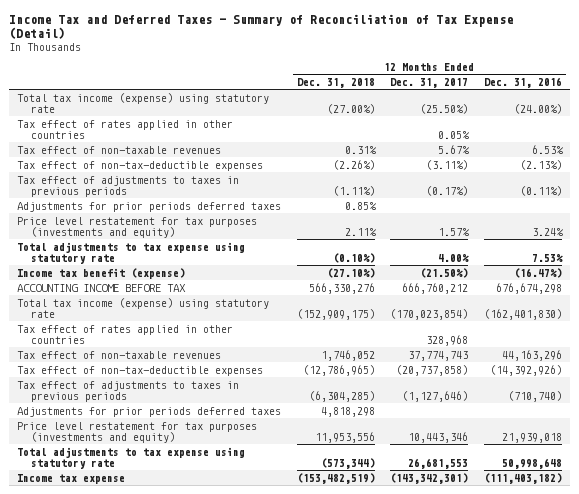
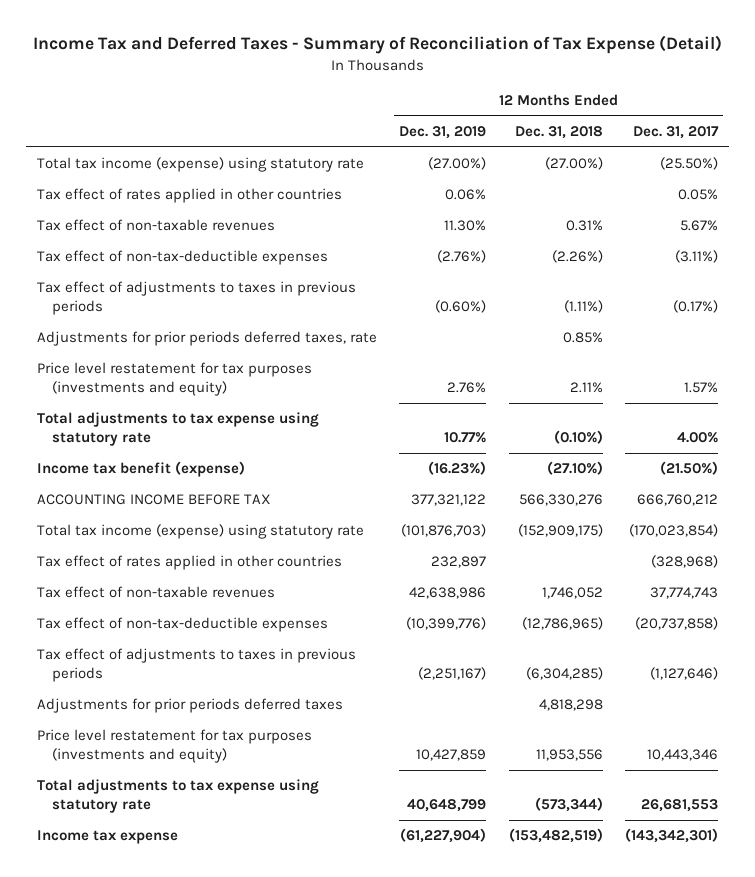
- | 12 Months Ended Dec. 31, 2018 | 12 Months Ended Dec. 31, 2017 | 12 Months Ended Dec. 31, 2016
+ | 12 Months Ended Dec. 31, 2019 | 12 Months Ended Dec. 31, 2018 | 12 Months Ended Dec. 31, 2017
- Adjustments for prior periods deferred taxes | 0.85% | |
+ Adjustments for prior periods deferred taxes, rate | | 0.85% |
- Tax effect of rates applied in other countries | | 328,968 |
+ Tax effect of rates applied in other countries | 232,897 | | (328,968)

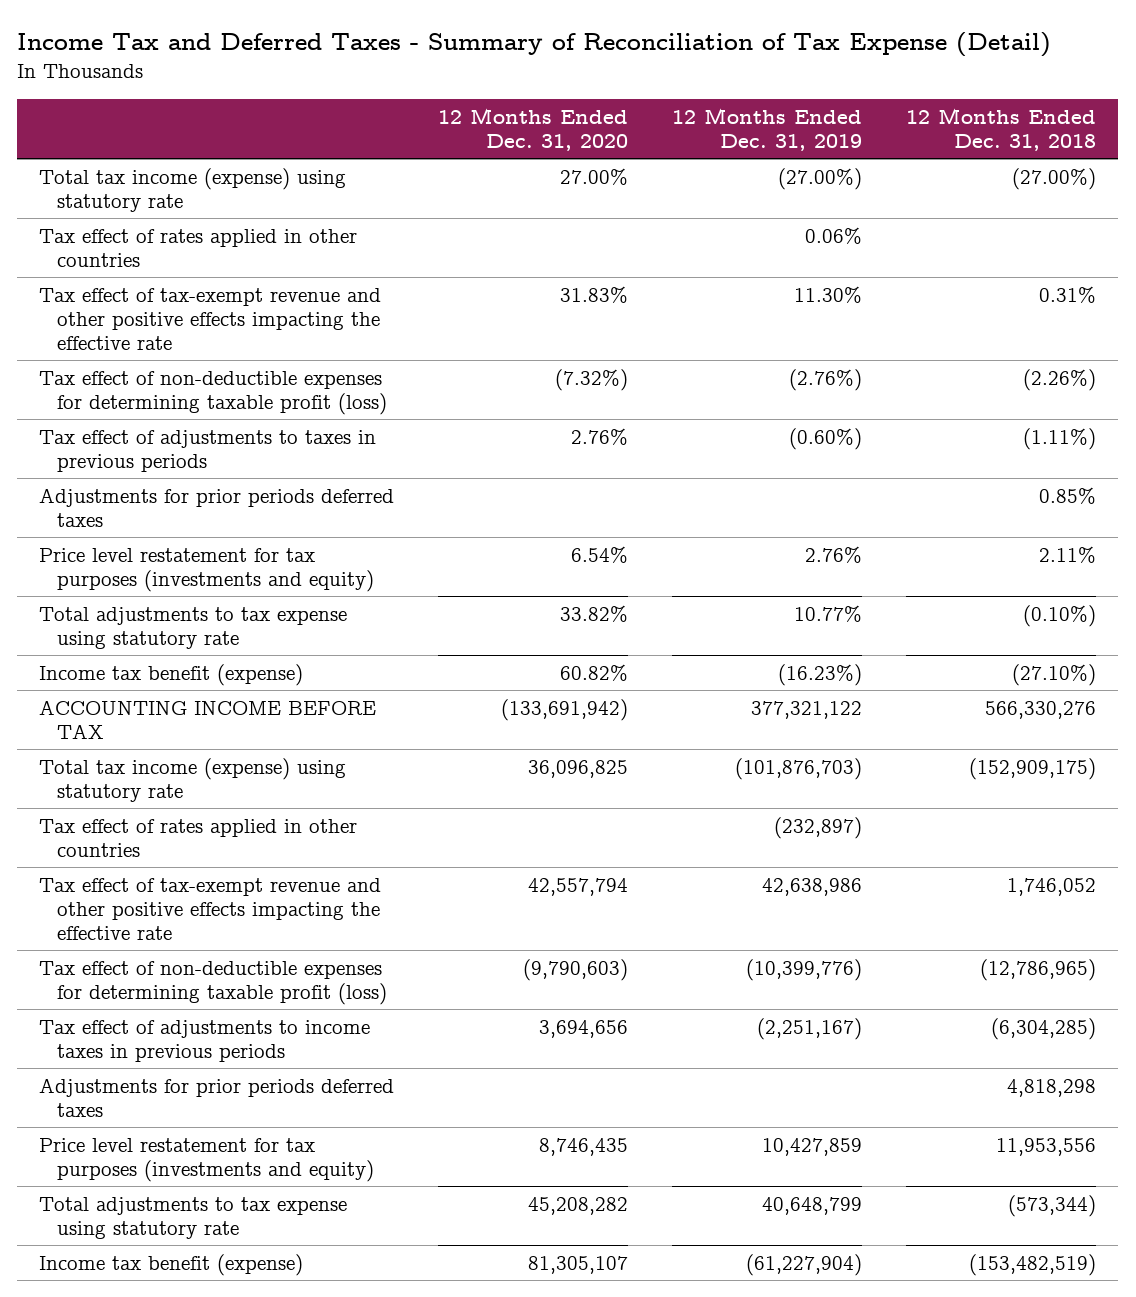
- | 12 Months Ended Dec. 31, 2019 | 12 Months Ended Dec. 31, 2018 | 12 Months Ended Dec. 31, 2017
+ | 12 Months Ended Dec. 31, 2020 | 12 Months Ended Dec. 31, 2019 | 12 Months Ended Dec. 31, 2018
- Tax effect of non-taxable revenues | 11.30% | 0.31% | 5.67%
- Tax effect of non-tax-deductible expenses | (2.76%) | (2.26%) | (3.11%)
+ Tax effect of tax-exempt revenue and other positive effects impacting the effective rate | 31.83% | 11.30% | 0.31%
+ Tax effect of non-deductible expenses for determining taxable profit (loss) | (7.32%) | (2.76%) | (2.26%)
- Adjustments for prior periods deferred taxes, rate | | 0.85% |
+ Adjustments for prior periods deferred taxes | | | 0.85%
- Tax effect of rates applied in other countries | 232,897 | | (328,968)
- Tax effect of non-taxable revenues | 42,638,986 | 1,746,052 | 37,774,743
- Tax effect of non-tax-deductible expenses | (10,399,776) | (12,786,965) | (20,737,858)
- Tax effect of adjustments to taxes in previous periods | (2,251,167) | (6,304,285) | (1,127,646)
+ Tax effect of rates applied in other countries | | (232,897) |
+ Tax effect of tax-exempt revenue and other positive effects impacting the effective rate | 42,557,794 | 42,638,986 | 1,746,052
+ Tax effect of non-deductible expenses for determining taxable profit (loss) | (9,790,603) | (10,399,776) | (12,786,965)
+ Tax effect of adjustments to income taxes in previous periods | 3,694,656 | (2,251,167) | (6,304,285)
- Income tax expense | (61,227,904) | (153,482,519) | (143,342,301)
+ Income tax benefit (expense) | 81,305,107 | (61,227,904) | (153,482,519)

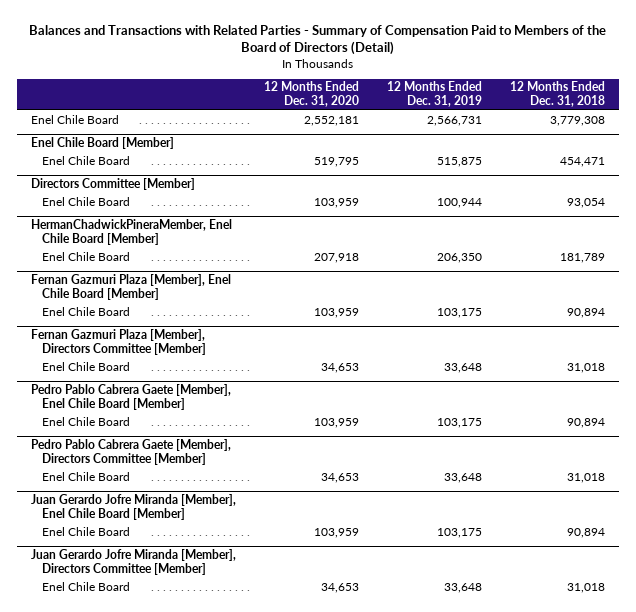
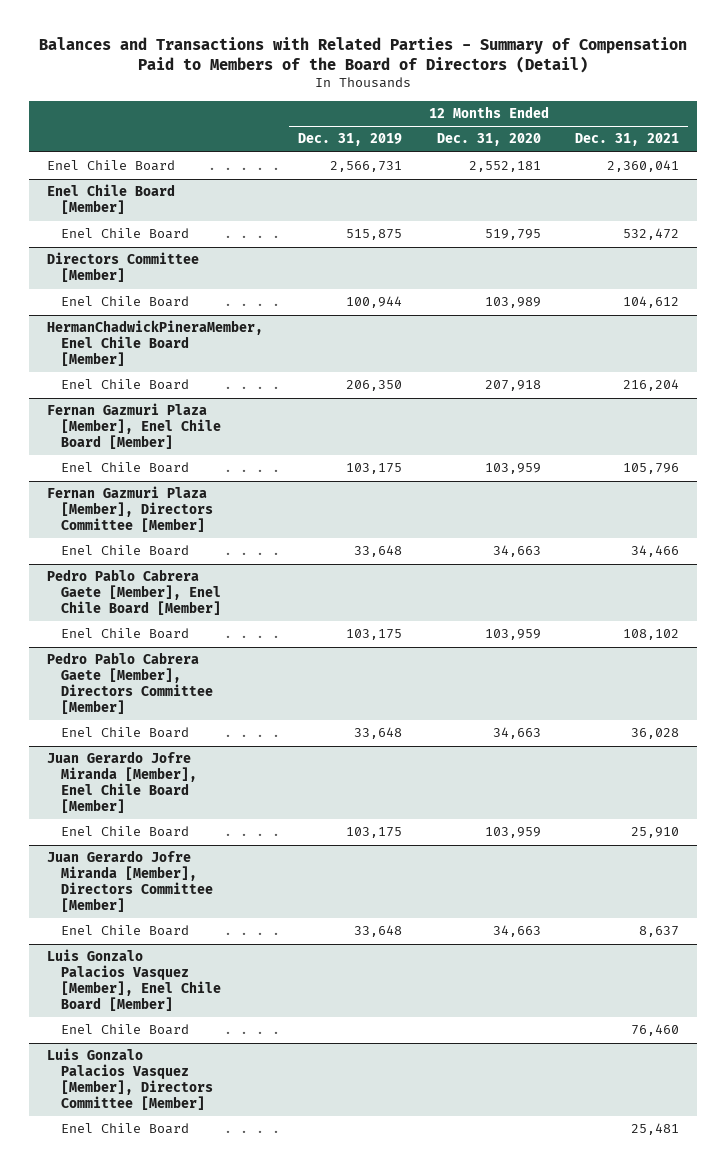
- | 12 Months Ended Dec. 31, 2020 | 12 Months Ended Dec. 31, 2019 | 12 Months Ended Dec. 31, 2018
+ | 12 Months Ended Dec. 31, 2019 | 12 Months Ended Dec. 31, 2020 | 12 Months Ended Dec. 31, 2021
@ Directors Committee [Member]
- Enel Chile Board | 103,959 | 100,944 | 93,054
+ Enel Chile Board | 100,944 | 103,989 | 104,612
@ Fernan Gazmuri Plaza [Member], Directors Committee [Member]
- Enel Chile Board | 34,653 | 33,648 | 31,018
+ Enel Chile Board | 33,648 | 34,663 | 34,466
@ Pedro Pablo Cabrera Gaete [Member], Directors Committee [Member]
- Enel Chile Board | 34,653 | 33,648 | 31,018
+ Enel Chile Board | 33,648 | 34,663 | 36,028
@ Juan Gerardo Jofre Miranda [Member], Directors Committee [Member]
- Enel Chile Board | 34,653 | 33,648 | 31,018
+ Enel Chile Board | 33,648 | 34,663 | 8,637
+ Luis Gonzalo Palacios Vasquez [Member], Enel Chile Board [Member]
+ Enel Chile Board | | | 76,460
+ Luis Gonzalo Palacios Vasquez [Member], Directors Committee [Member]
+ Enel Chile Board | | | 25,481

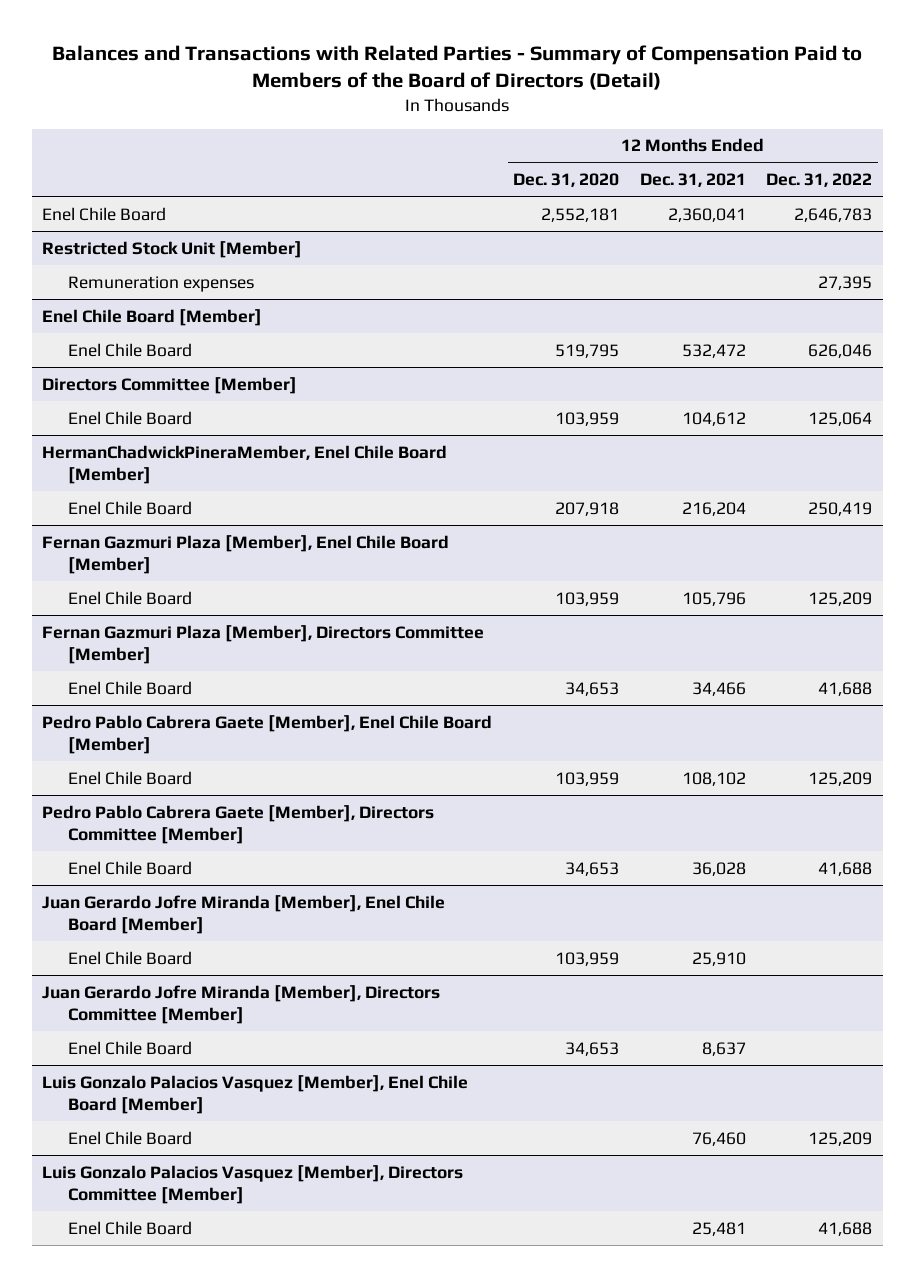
- | 12 Months Ended Dec. 31, 2019 | 12 Months Ended Dec. 31, 2020 | 12 Months Ended Dec. 31, 2021
+ | 12 Months Ended Dec. 31, 2020 | 12 Months Ended Dec. 31, 2021 | 12 Months Ended Dec. 31, 2022
+ Restricted Stock Unit [Member]
+ Remuneration expenses | | | 27,395
@ Directors Committee [Member]
- Enel Chile Board | 100,944 | 103,989 | 104,612
+ Enel Chile Board | 103,959 | 104,612 | 125,064
@ Fernan Gazmuri Plaza [Member], Directors Committee [Member]
- Enel Chile Board | 33,648 | 34,663 | 34,466
+ Enel Chile Board | 34,653 | 34,466 | 41,688
@ Pedro Pablo Cabrera Gaete [Member], Directors Committee [Member]
- Enel Chile Board | 33,648 | 34,663 | 36,028
+ Enel Chile Board | 34,653 | 36,028 | 41,688
@ Juan Gerardo Jofre Miranda [Member], Directors Committee [Member]
- Enel Chile Board | 33,648 | 34,663 | 8,637
+ Enel Chile Board | 34,653 | 8,637 |

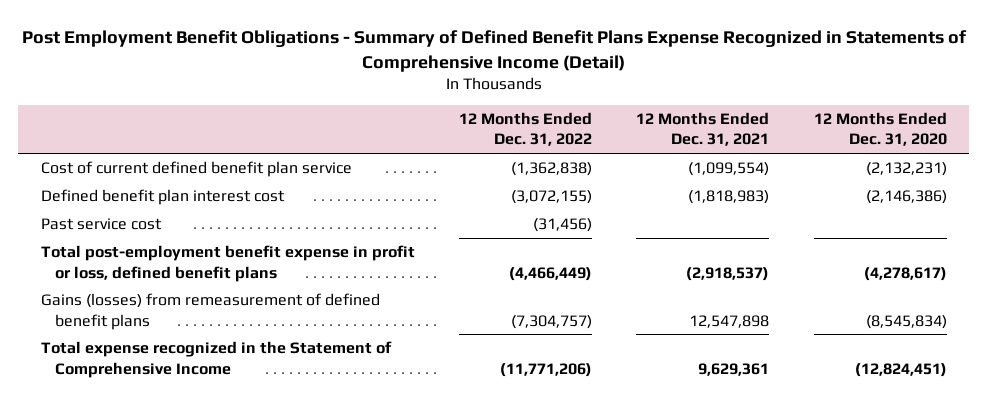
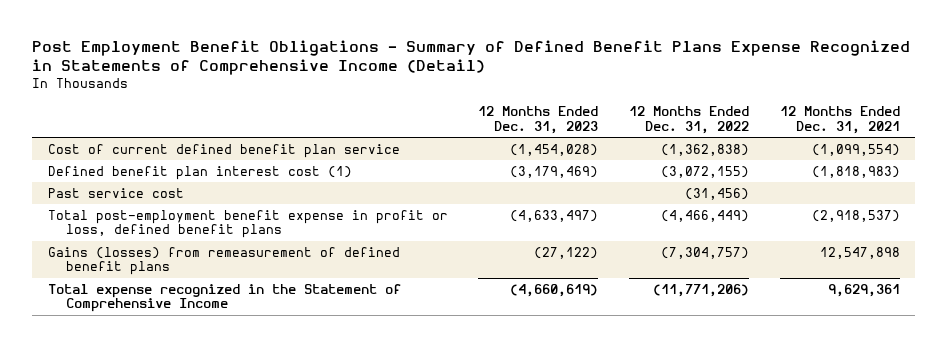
- | 12 Months Ended Dec. 31, 2022 | 12 Months Ended Dec. 31, 2021 | 12 Months Ended Dec. 31, 2020
+ | 12 Months Ended Dec. 31, 2023 | 12 Months Ended Dec. 31, 2022 | 12 Months Ended Dec. 31, 2021
- Defined benefit plan interest cost | (3,072,155) | (1,818,983) | (2,146,386)
+ Defined benefit plan interest cost (1) | (3,179,469) | (3,072,155) | (1,818,983)

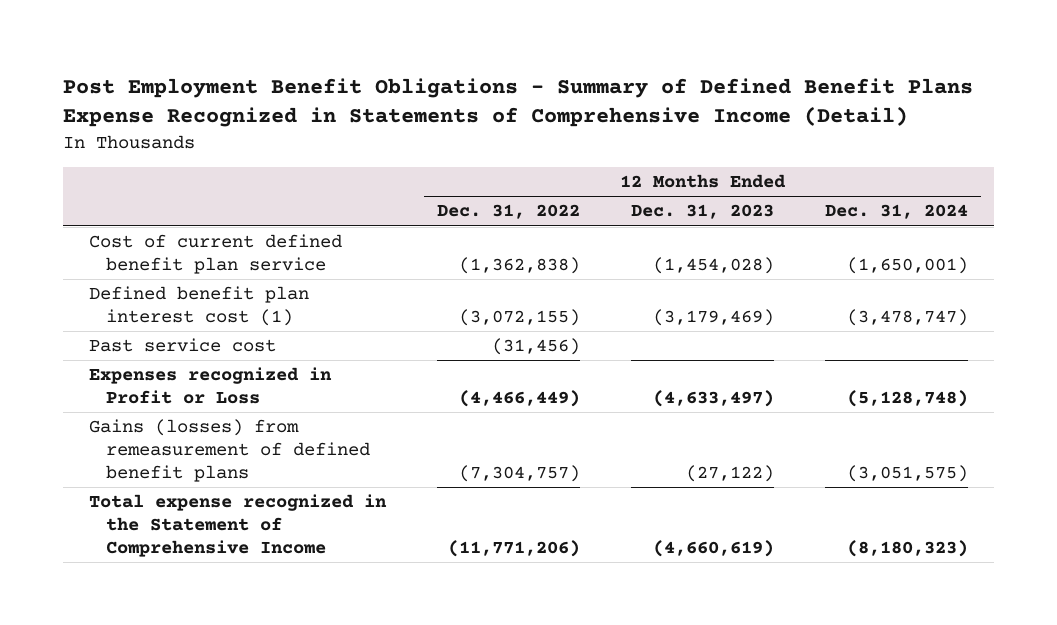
- | 12 Months Ended Dec. 31, 2023 | 12 Months Ended Dec. 31, 2022 | 12 Months Ended Dec. 31, 2021
+ | 12 Months Ended Dec. 31, 2022 | 12 Months Ended Dec. 31, 2023 | 12 Months Ended Dec. 31, 2024
- Total post-employment benefit expense in profit or loss, defined benefit plans | (4,633,497) | (4,466,449) | (2,918,537)
+ Expenses recognized in Profit or Loss | (4,466,449) | (4,633,497) | (5,128,748)

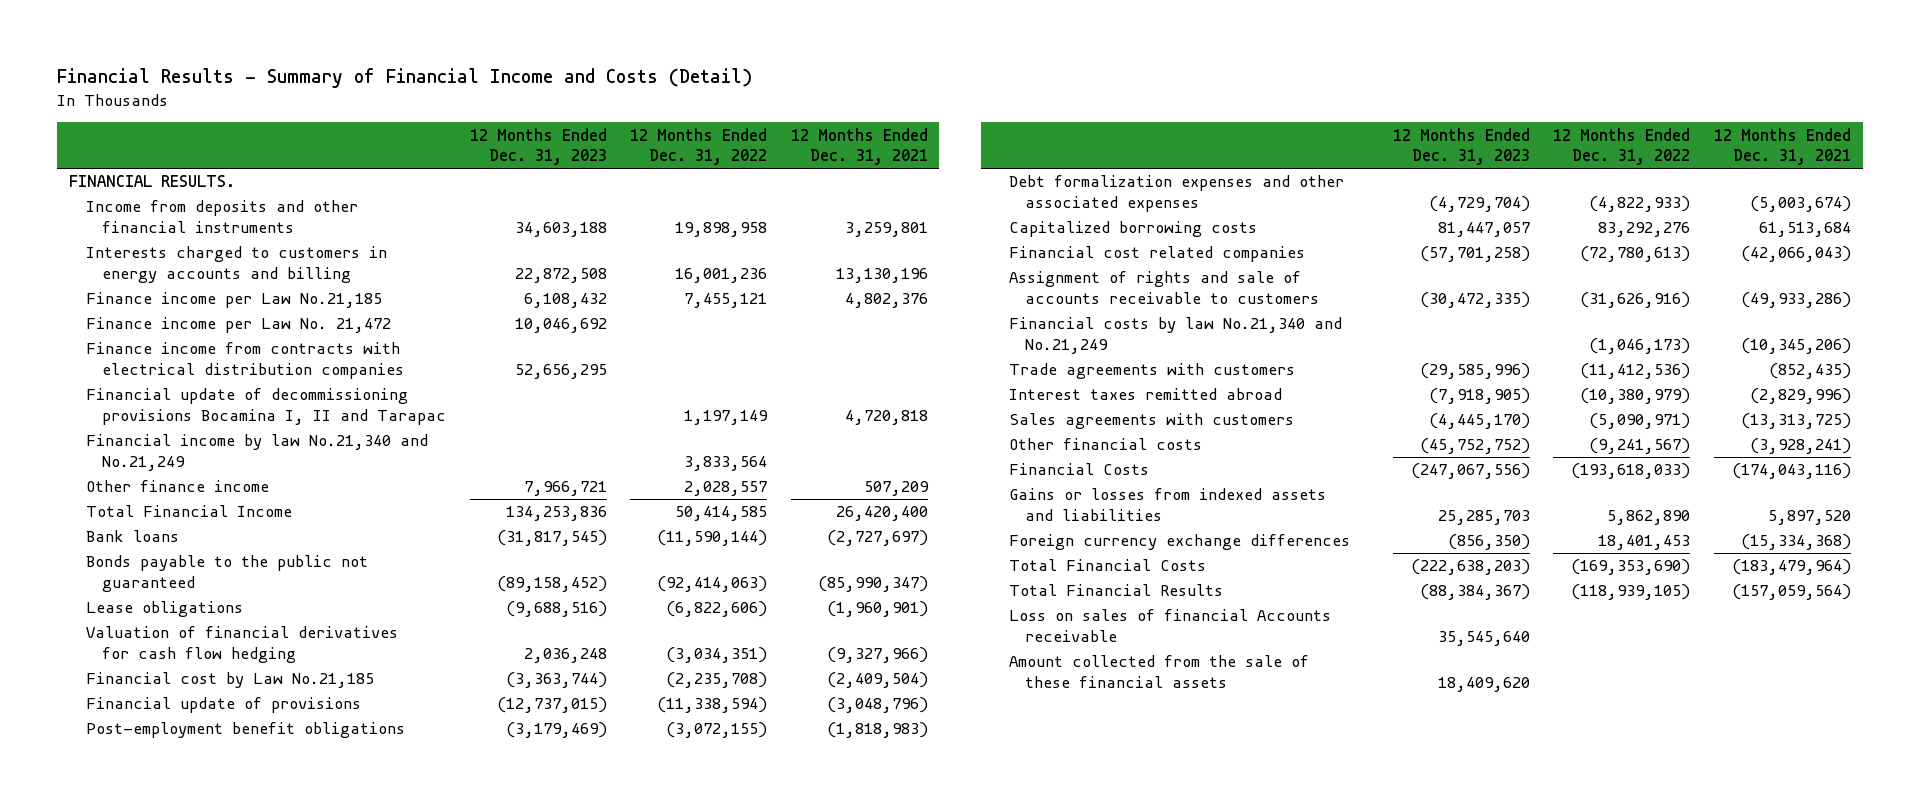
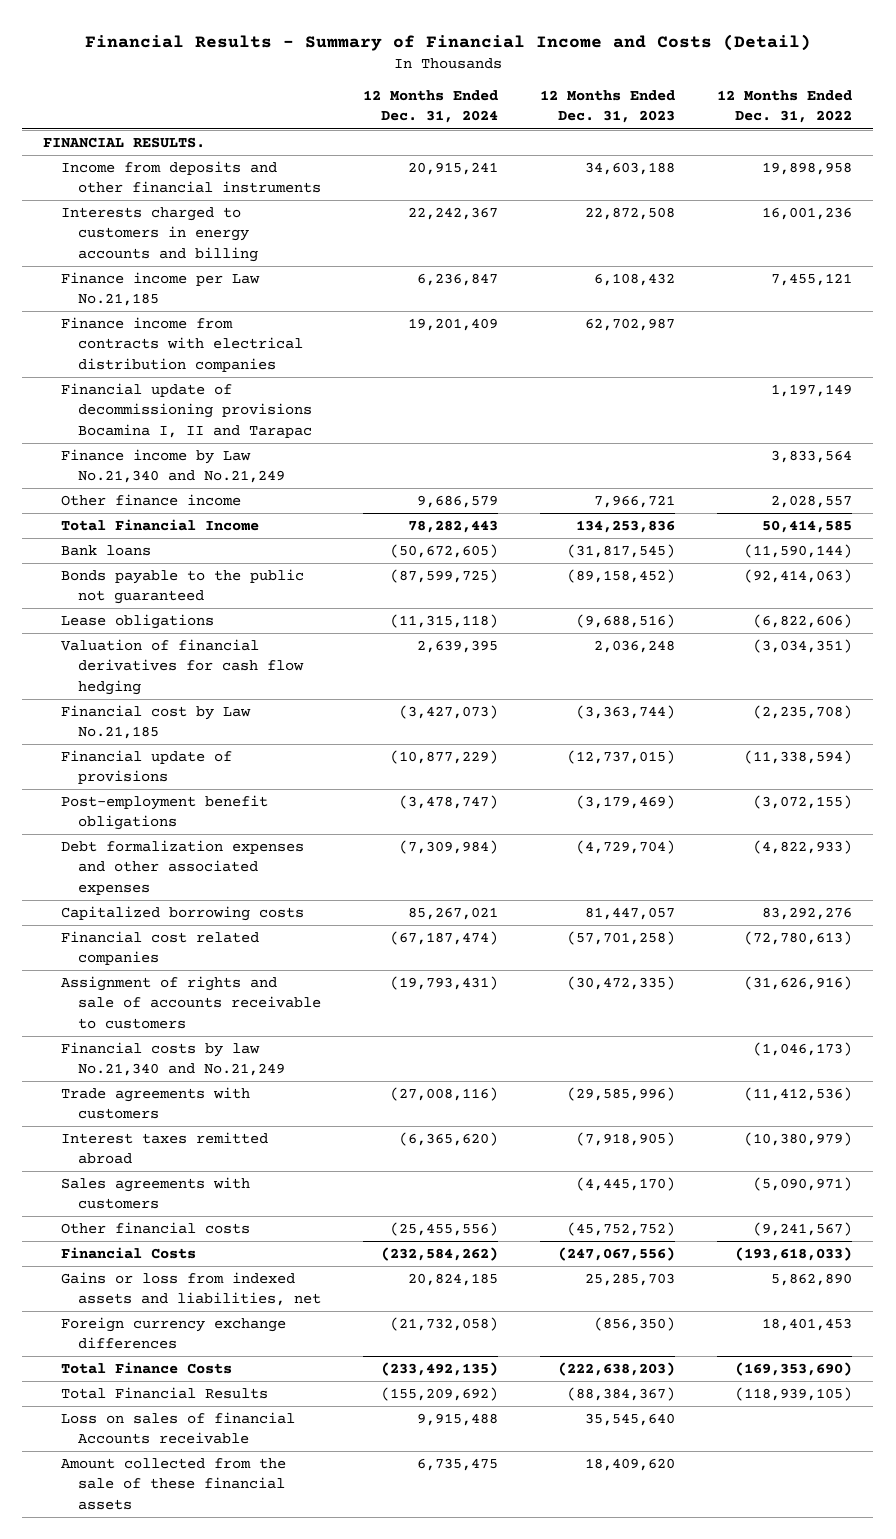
- | 12 Months Ended Dec. 31, 2023 | 12 Months Ended Dec. 31, 2022 | 12 Months Ended Dec. 31, 2021
+ | 12 Months Ended Dec. 31, 2024 | 12 Months Ended Dec. 31, 2023 | 12 Months Ended Dec. 31, 2022
- Finance income per Law No. 21,472 | 10,046,692 | |
- Finance income from contracts with electrical distribution companies | 52,656,295 | |
+ Finance income from contracts with electrical distribution companies | 19,201,409 | 62,702,987 |
- Financial income by law No.21,340 and No.21,249 | | 3,833,564 |
+ Finance income by Law No.21,340 and No.21,249 | | | 3,833,564
- Gains or losses from indexed assets and liabilities | 25,285,703 | 5,862,890 | 5,897,520
+ Gains or loss from indexed assets and liabilities, net | 20,824,185 | 25,285,703 | 5,862,890
- Total Financial Costs | (222,638,203) | (169,353,690) | (183,479,964)
+ Total Finance Costs | (233,492,135) | (222,638,203) | (169,353,690)

